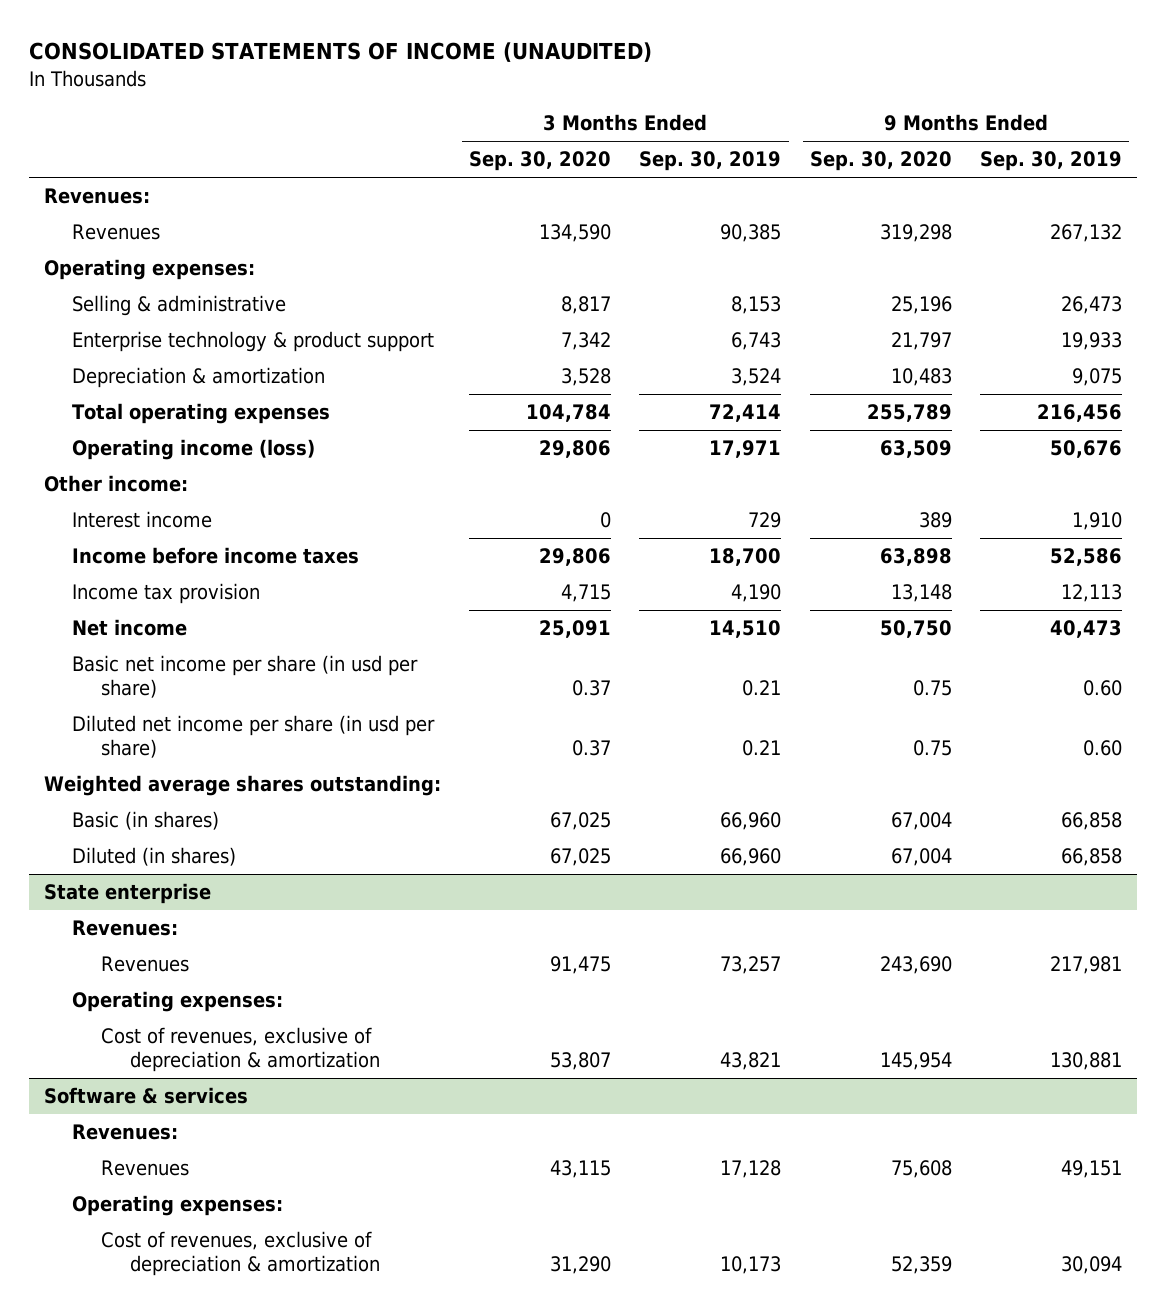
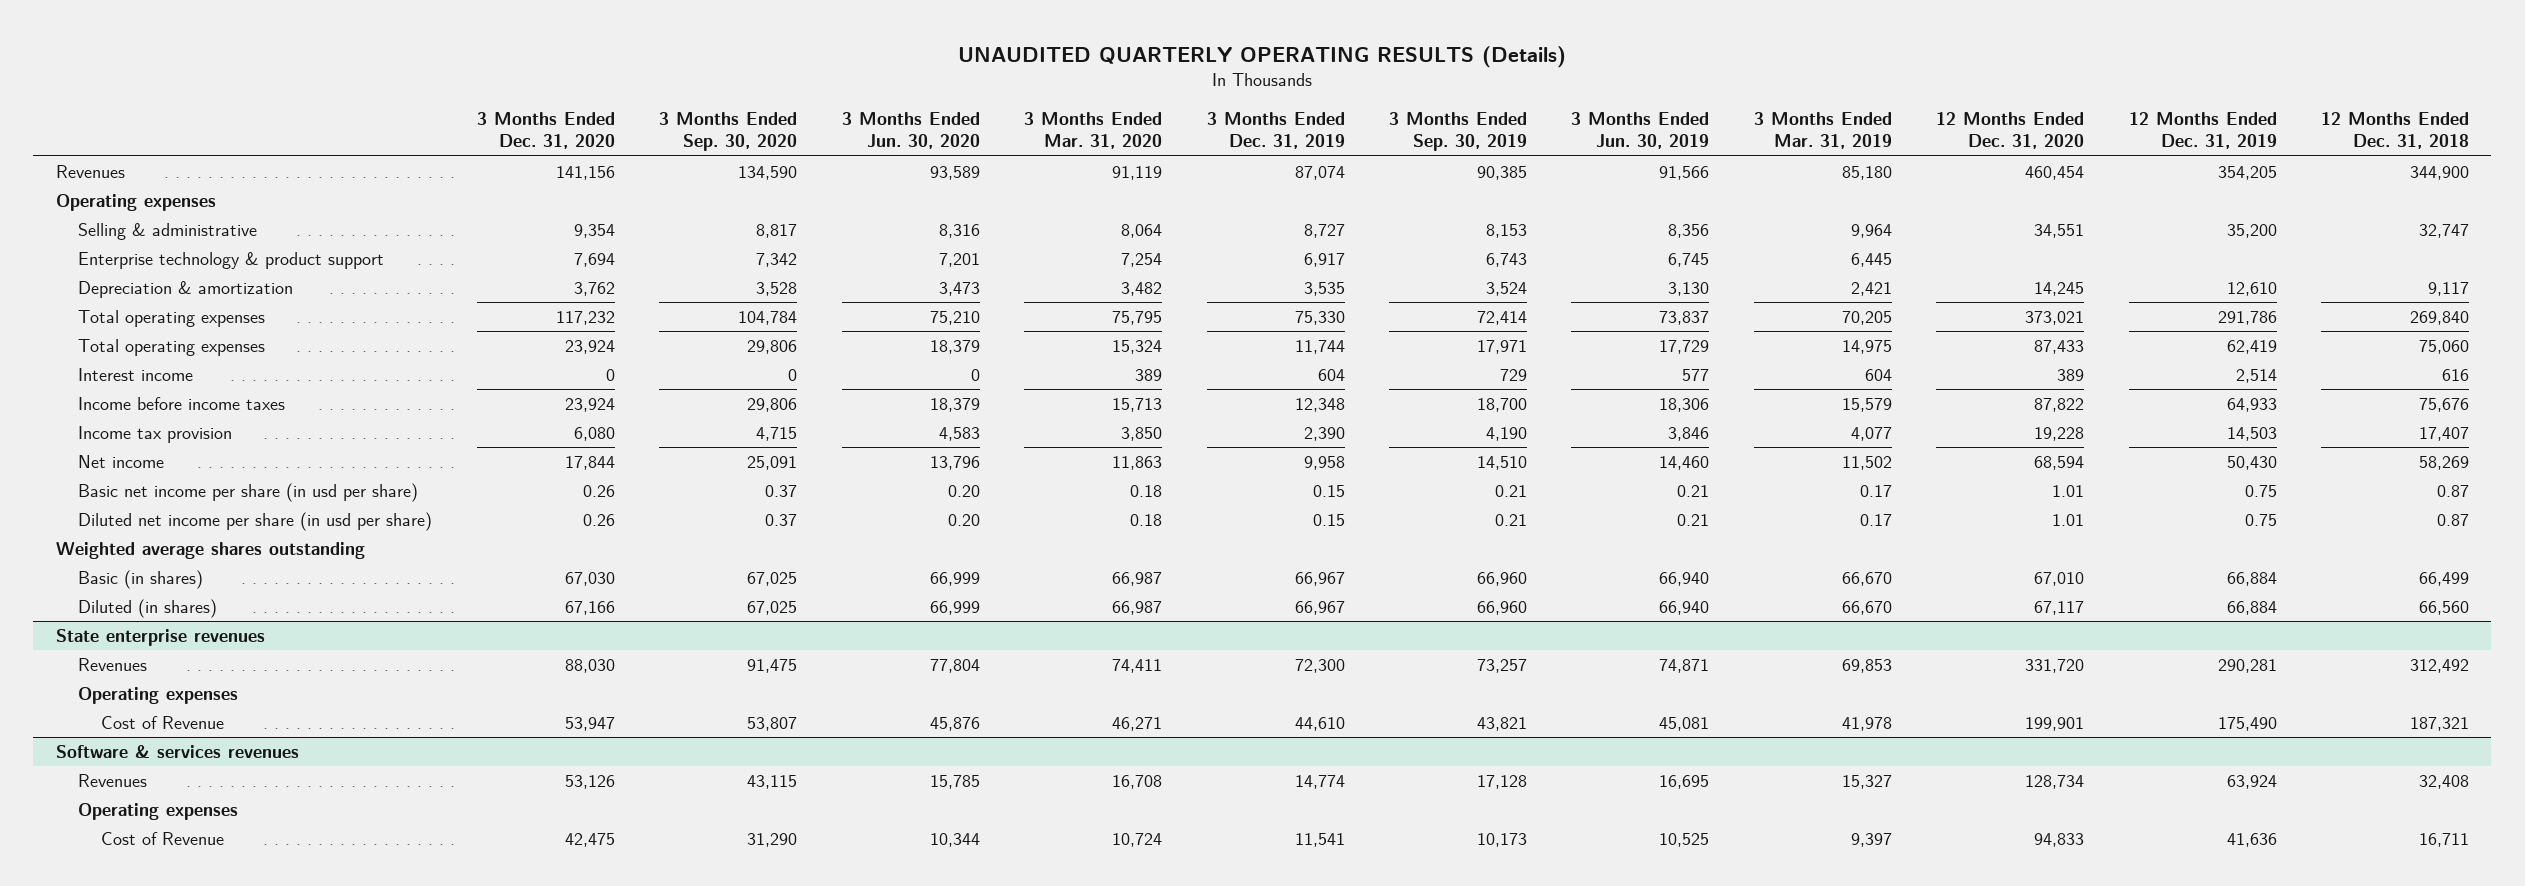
- CONSOLIDATED STATEMENTS OF INCOME (UNAUDITED)
+ UNAUDITED QUARTERLY OPERATING RESULTS (Details)
- | 3 Months Ended Sep. 30, 2020 | 3 Months Ended Sep. 30, 2019 | 9 Months Ended Sep. 30, 2020 | 9 Months Ended Sep. 30, 2019
+ | 3 Months Ended Dec. 31, 2020 | 3 Months Ended Sep. 30, 2020 | 3 Months Ended Jun. 30, 2020 | 3 Months Ended Mar. 31, 2020 | 3 Months Ended Dec. 31, 2019 | 3 Months Ended Sep. 30, 2019 | 3 Months Ended Jun. 30, 2019 | 3 Months Ended Mar. 31, 2019 | 12 Months Ended Dec. 31, 2020 | 12 Months Ended Dec. 31, 2019 | 12 Months Ended Dec. 31, 2018
- Revenues:
- Operating expenses:
+ Operating expenses
- Operating income (loss) | 29,806 | 17,971 | 63,509 | 50,676
- Other income:
+ Total operating expenses | 23,924 | 29,806 | 18,379 | 15,324 | 11,744 | 17,971 | 17,729 | 14,975 | 87,433 | 62,419 | 75,060
- Weighted average shares outstanding:
+ Weighted average shares outstanding
- State enterprise
- Revenues:
+ State enterprise revenues
- Operating expenses:
- Cost of revenues, exclusive of depreciation & amortization | 53,807 | 43,821 | 145,954 | 130,881
- Software & services
- Revenues:
+ Operating expenses
+ Cost of Revenue | 53,947 | 53,807 | 45,876 | 46,271 | 44,610 | 43,821 | 45,081 | 41,978 | 199,901 | 175,490 | 187,321
+ Software & services revenues
- Operating expenses:
- Cost of revenues, exclusive of depreciation & amortization | 31,290 | 10,173 | 52,359 | 30,094
+ Operating expenses
+ Cost of Revenue | 42,475 | 31,290 | 10,344 | 10,724 | 11,541 | 10,173 | 10,525 | 9,397 | 94,833 | 41,636 | 16,711

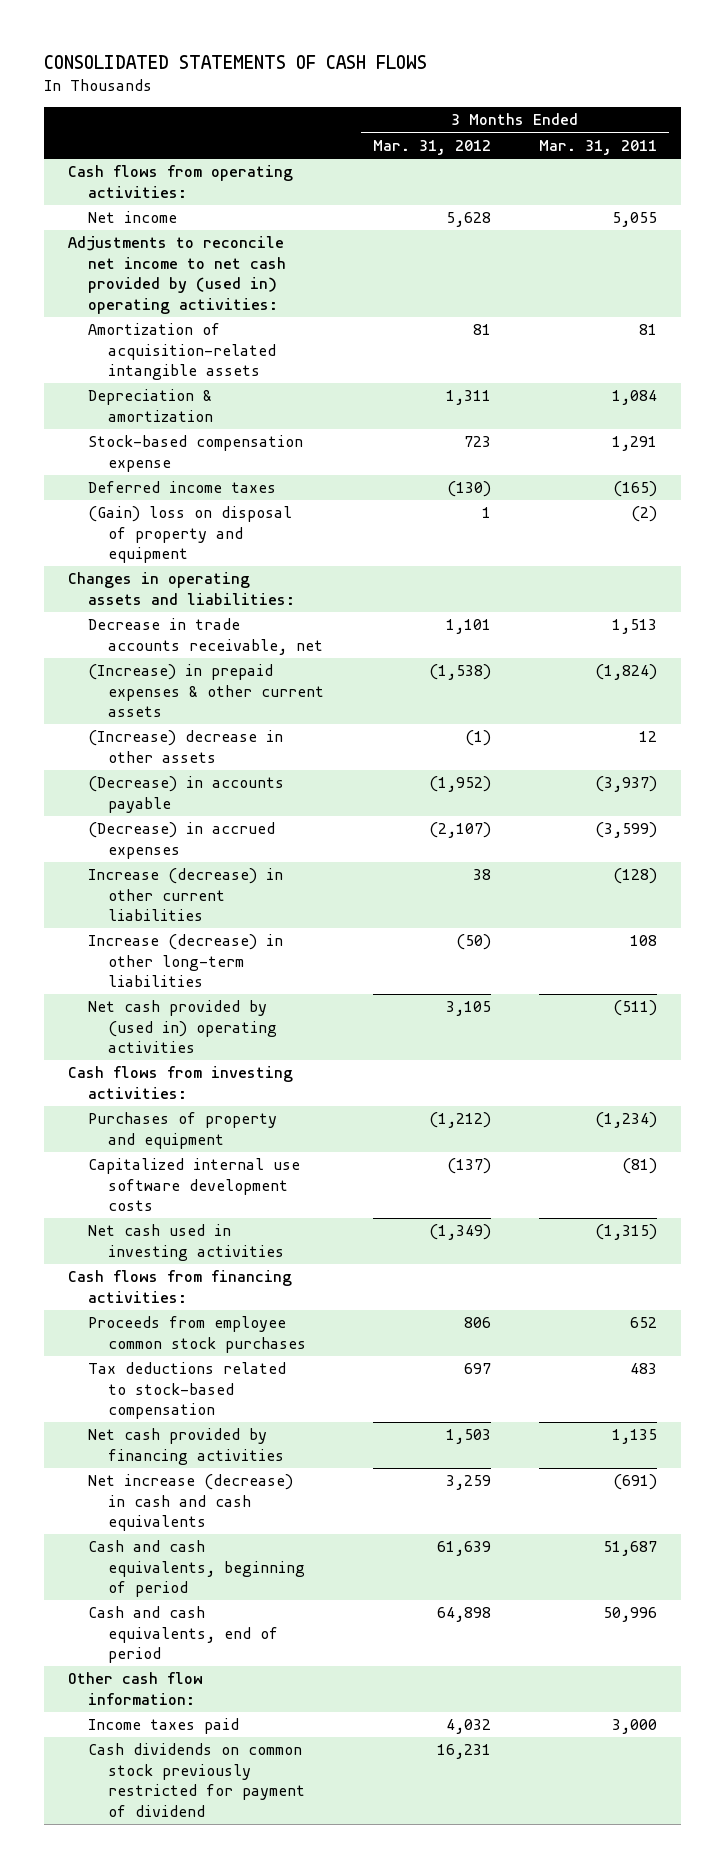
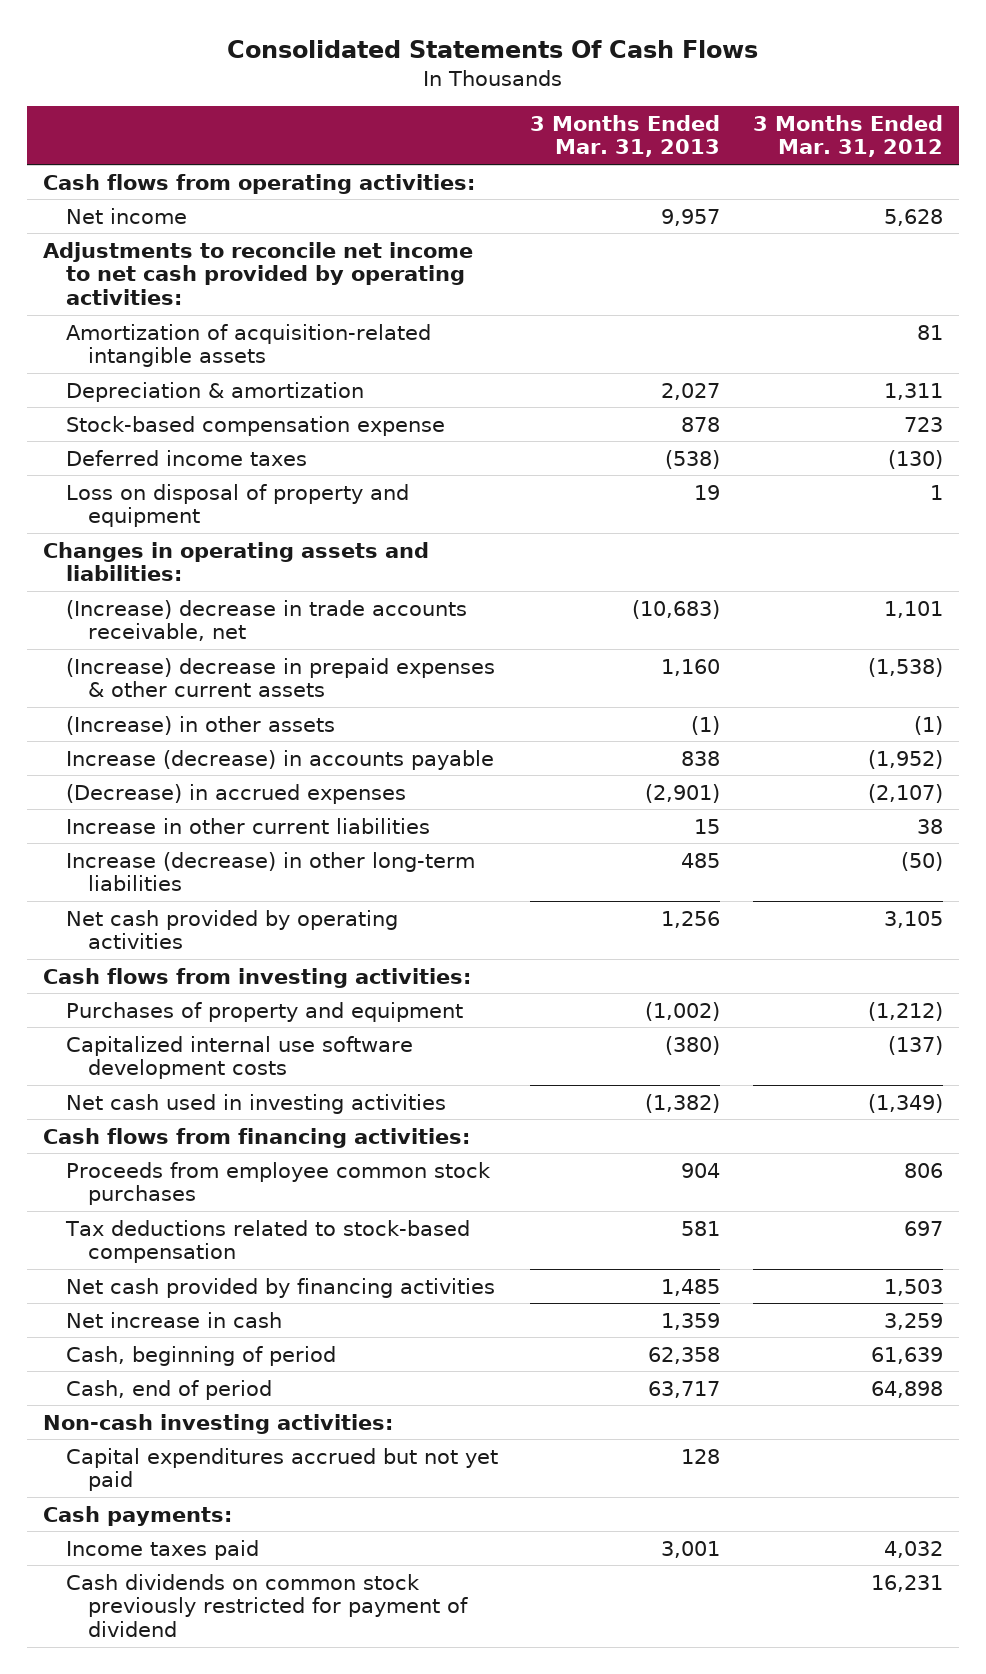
- CONSOLIDATED STATEMENTS OF CASH FLOWS
+ Consolidated Statements Of Cash Flows
- | 3 Months Ended Mar. 31, 2012 | 3 Months Ended Mar. 31, 2011
+ | 3 Months Ended Mar. 31, 2013 | 3 Months Ended Mar. 31, 2012
- Adjustments to reconcile net income to net cash provided by (used in) operating activities:
+ Adjustments to reconcile net income to net cash provided by operating activities:
- (Gain) loss on disposal of property and equipment | 1 | (2)
+ Loss on disposal of property and equipment | 19 | 1
- Decrease in trade accounts receivable, net | 1,101 | 1,513
- (Increase) in prepaid expenses & other current assets | (1,538) | (1,824)
- (Increase) decrease in other assets | (1) | 12
- (Decrease) in accounts payable | (1,952) | (3,937)
+ (Increase) decrease in trade accounts receivable, net | (10,683) | 1,101
+ (Increase) decrease in prepaid expenses & other current assets | 1,160 | (1,538)
+ (Increase) in other assets | (1) | (1)
+ Increase (decrease) in accounts payable | 838 | (1,952)
- Increase (decrease) in other current liabilities | 38 | (128)
+ Increase in other current liabilities | 15 | 38
- Net cash provided by (used in) operating activities | 3,105 | (511)
+ Net cash provided by operating activities | 1,256 | 3,105
- Net increase (decrease) in cash and cash equivalents | 3,259 | (691)
- Cash and cash equivalents, beginning of period | 61,639 | 51,687
- Cash and cash equivalents, end of period | 64,898 | 50,996
- Other cash flow information:
+ Net increase in cash | 1,359 | 3,259
+ Cash, beginning of period | 62,358 | 61,639
+ Cash, end of period | 63,717 | 64,898
+ Non-cash investing activities:
+ Capital expenditures accrued but not yet paid | 128 |
+ Cash payments:

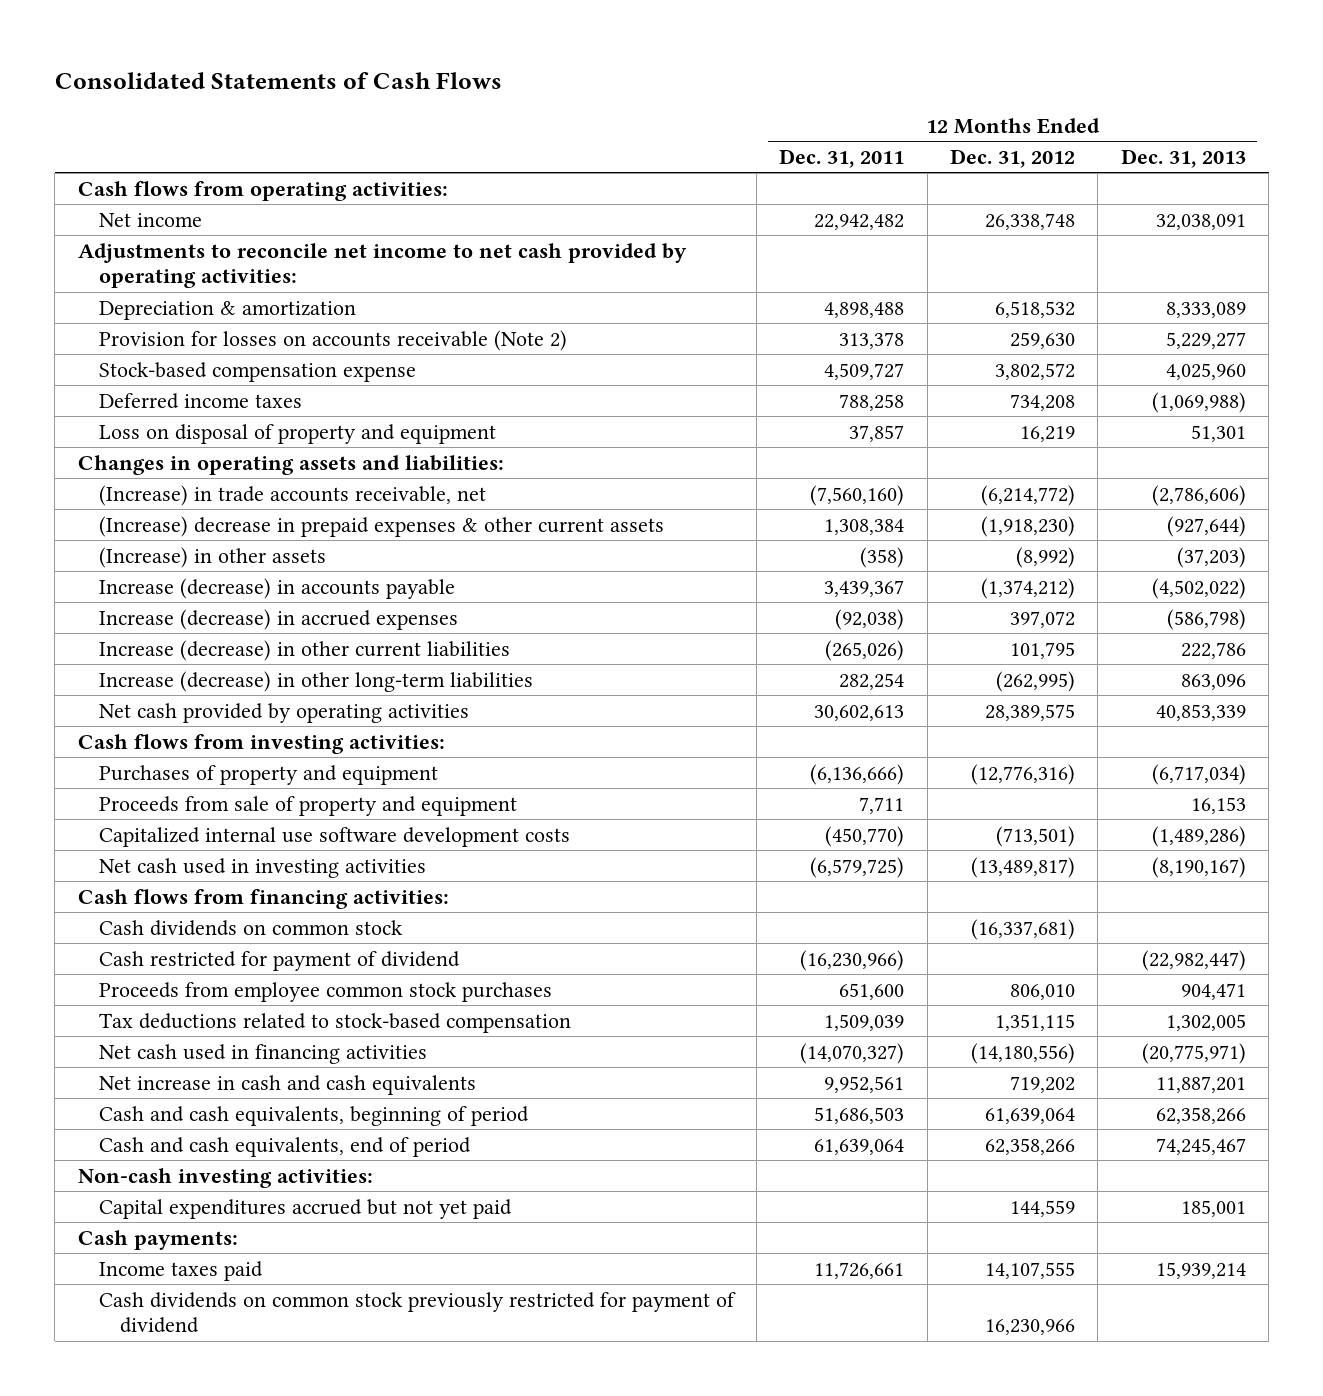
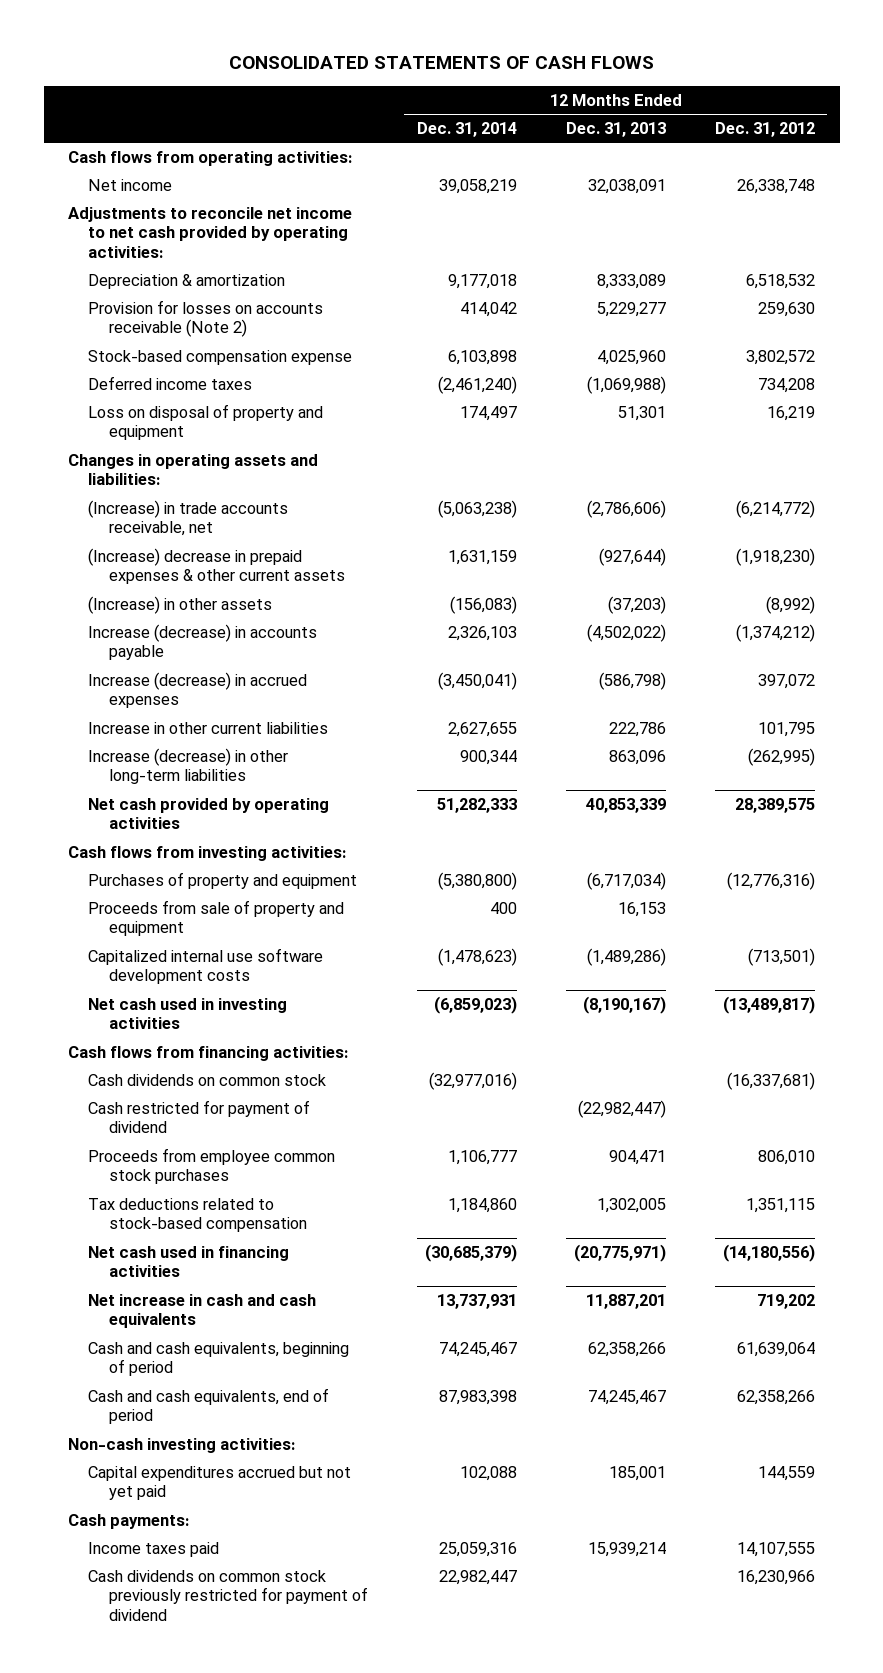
- Consolidated Statements of Cash Flows
+ CONSOLIDATED STATEMENTS OF CASH FLOWS
- | 12 Months Ended Dec. 31, 2011 | 12 Months Ended Dec. 31, 2012 | 12 Months Ended Dec. 31, 2013
+ | 12 Months Ended Dec. 31, 2014 | 12 Months Ended Dec. 31, 2013 | 12 Months Ended Dec. 31, 2012
- Increase (decrease) in other current liabilities | (265,026) | 101,795 | 222,786
+ Increase in other current liabilities | 2,627,655 | 222,786 | 101,795

